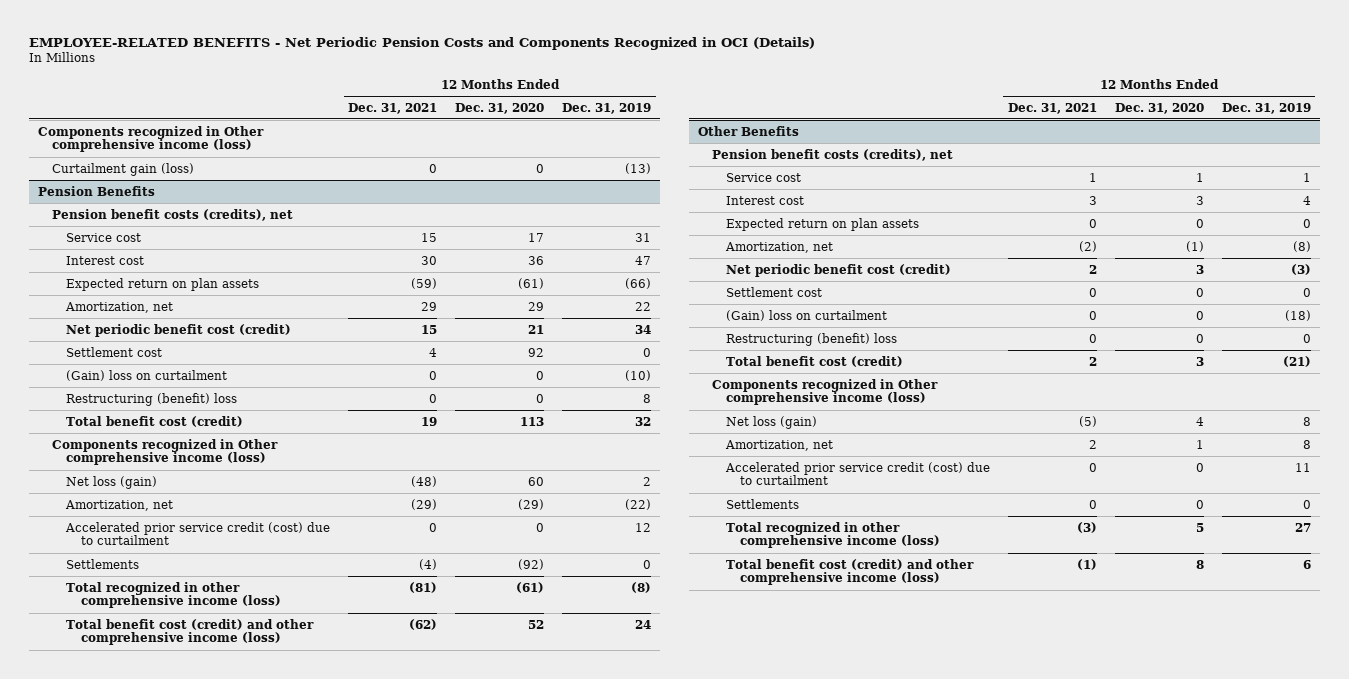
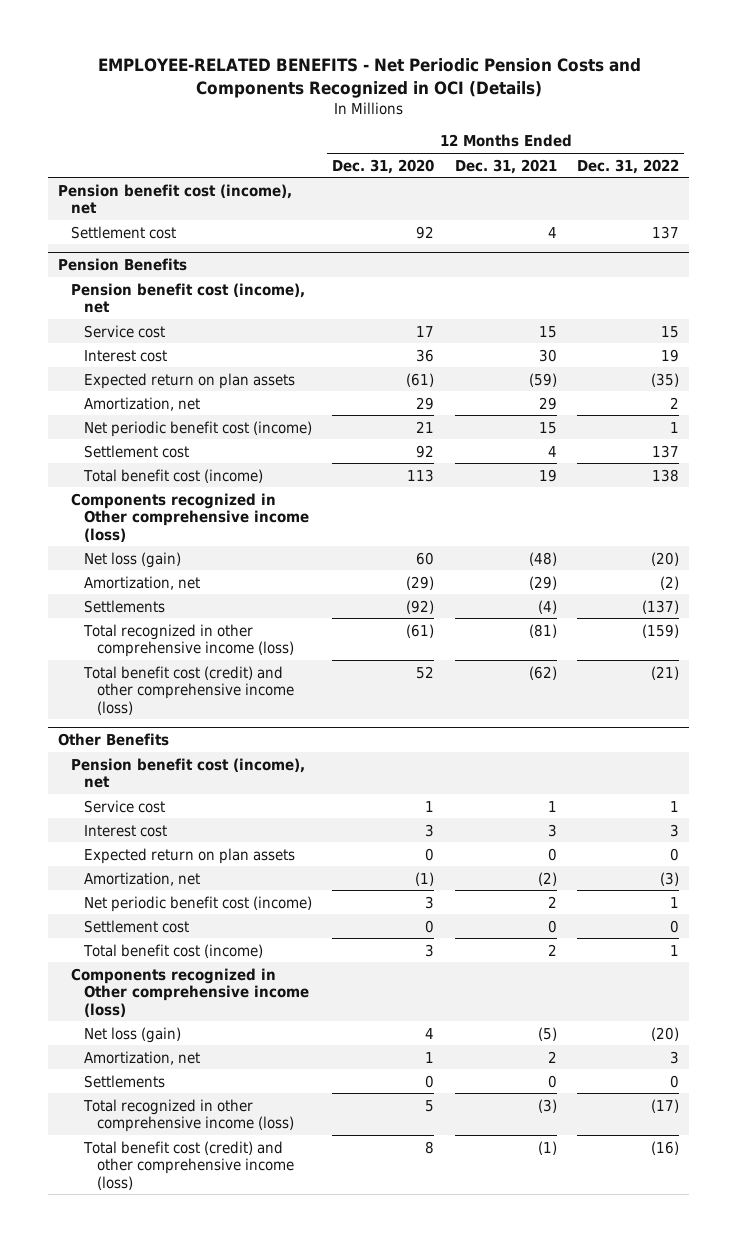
- | 12 Months Ended Dec. 31, 2021 | 12 Months Ended Dec. 31, 2020 | 12 Months Ended Dec. 31, 2019
+ | 12 Months Ended Dec. 31, 2020 | 12 Months Ended Dec. 31, 2021 | 12 Months Ended Dec. 31, 2022
- Components recognized in Other comprehensive income (loss)
- Curtailment gain (loss) | 0 | 0 | (13)
+ Pension benefit cost (income), net
+ Settlement cost | 92 | 4 | 137
@ Pension Benefits
- Pension benefit costs (credits), net
+ Pension benefit cost (income), net
- Net periodic benefit cost (credit) | 15 | 21 | 34
+ Net periodic benefit cost (income) | 21 | 15 | 1
- (Gain) loss on curtailment | 0 | 0 | (10)
- Restructuring (benefit) loss | 0 | 0 | 8
- Total benefit cost (credit) | 19 | 113 | 32
+ Total benefit cost (income) | 113 | 19 | 138
- Accelerated prior service credit (cost) due to curtailment | 0 | 0 | 12
@ Other Benefits
- Pension benefit costs (credits), net
+ Pension benefit cost (income), net
- Net periodic benefit cost (credit) | 2 | 3 | (3)
+ Net periodic benefit cost (income) | 3 | 2 | 1
- (Gain) loss on curtailment | 0 | 0 | (18)
- Restructuring (benefit) loss | 0 | 0 | 0
- Total benefit cost (credit) | 2 | 3 | (21)
+ Total benefit cost (income) | 3 | 2 | 1
- Accelerated prior service credit (cost) due to curtailment | 0 | 0 | 11

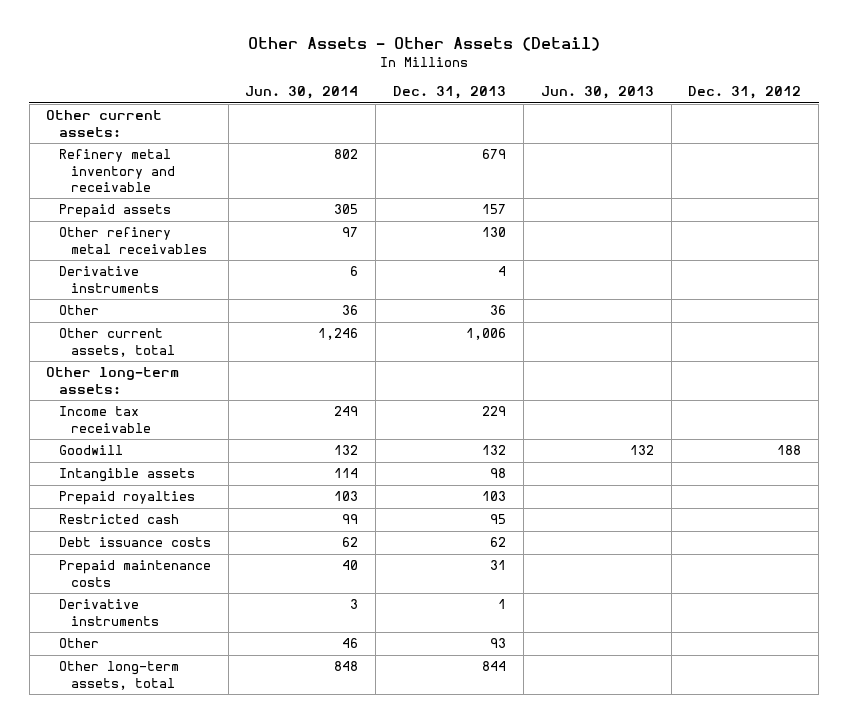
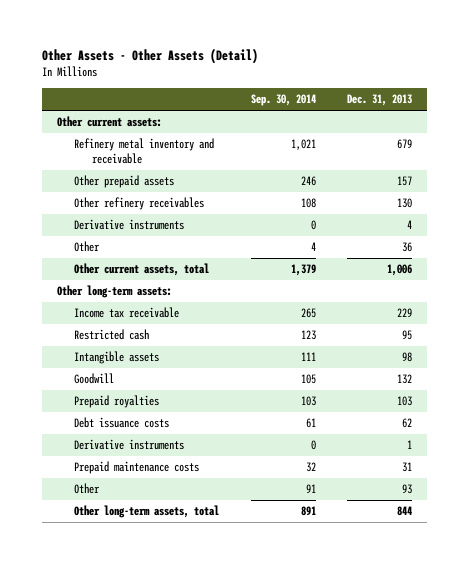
- | Jun. 30, 2014 | Dec. 31, 2013 | Jun. 30, 2013 | Dec. 31, 2012
+ | Sep. 30, 2014 | Dec. 31, 2013
- Prepaid assets | 305 | 157 | |
- Other refinery metal receivables | 97 | 130 | |
+ Other prepaid assets | 246 | 157
+ Other refinery receivables | 108 | 130
moved up: Restricted cash | 123 | 95
moved down: Goodwill | 105 | 132
moved down: Prepaid maintenance costs | 32 | 31

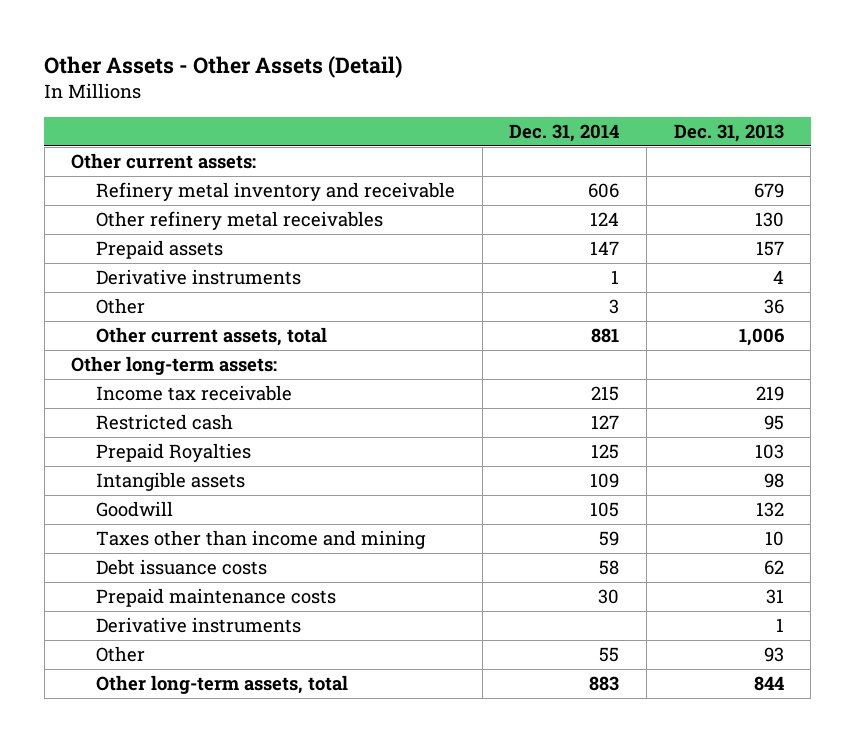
- | Sep. 30, 2014 | Dec. 31, 2013
+ | Dec. 31, 2014 | Dec. 31, 2013
- Other prepaid assets | 246 | 157
- Other refinery receivables | 108 | 130
+ Other refinery metal receivables | 124 | 130
+ Prepaid assets | 147 | 157
- Income tax receivable | 265 | 229
+ Income tax receivable | 215 | 219
+ Prepaid Royalties | 125 | 103
- Prepaid royalties | 103 | 103
+ Taxes other than income and mining | 59 | 10
moved down: Derivative instruments | | 1

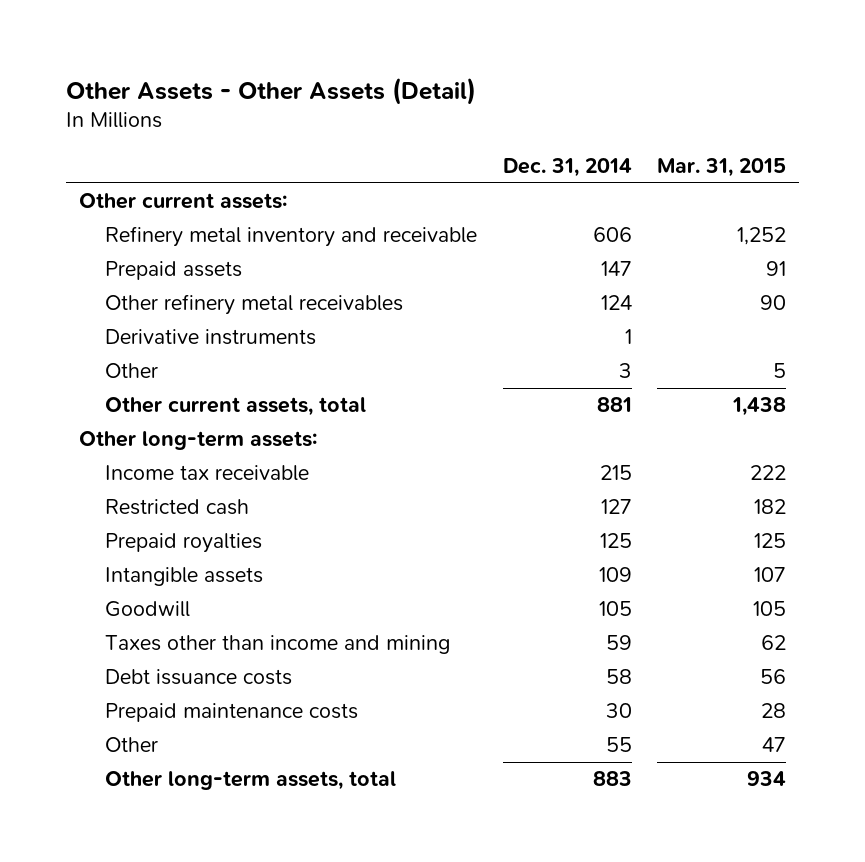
- | Dec. 31, 2014 | Dec. 31, 2013
+ | Dec. 31, 2014 | Mar. 31, 2015
moved down: Other refinery metal receivables | 124 | 90
- Prepaid Royalties | 125 | 103
+ Prepaid royalties | 125 | 125
- Derivative instruments | | 1

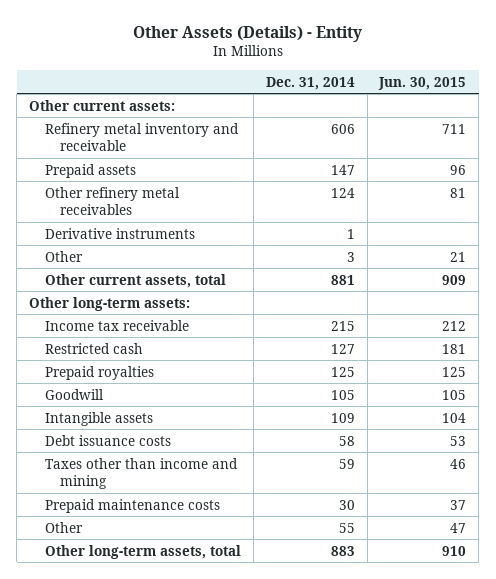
- Other Assets - Other Assets (Detail)
+ Other Assets (Details) - Entity
- | Dec. 31, 2014 | Mar. 31, 2015
+ | Dec. 31, 2014 | Jun. 30, 2015
moved down: Intangible assets | 109 | 104
moved down: Taxes other than income and mining | 59 | 46

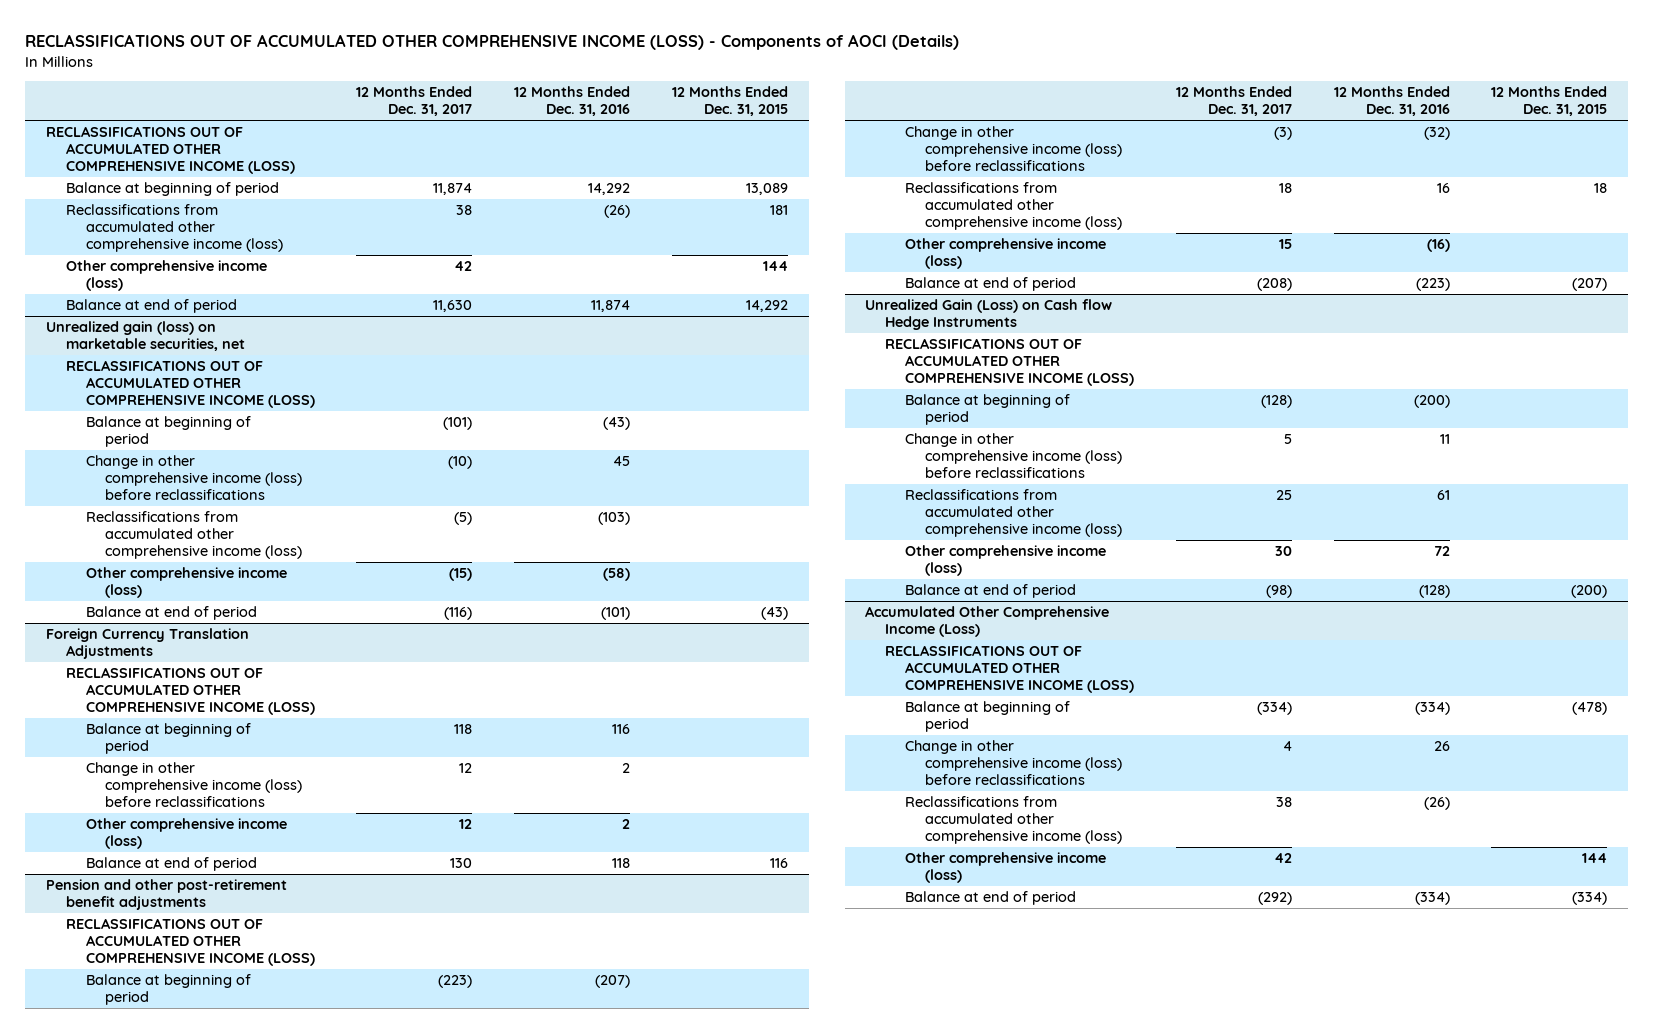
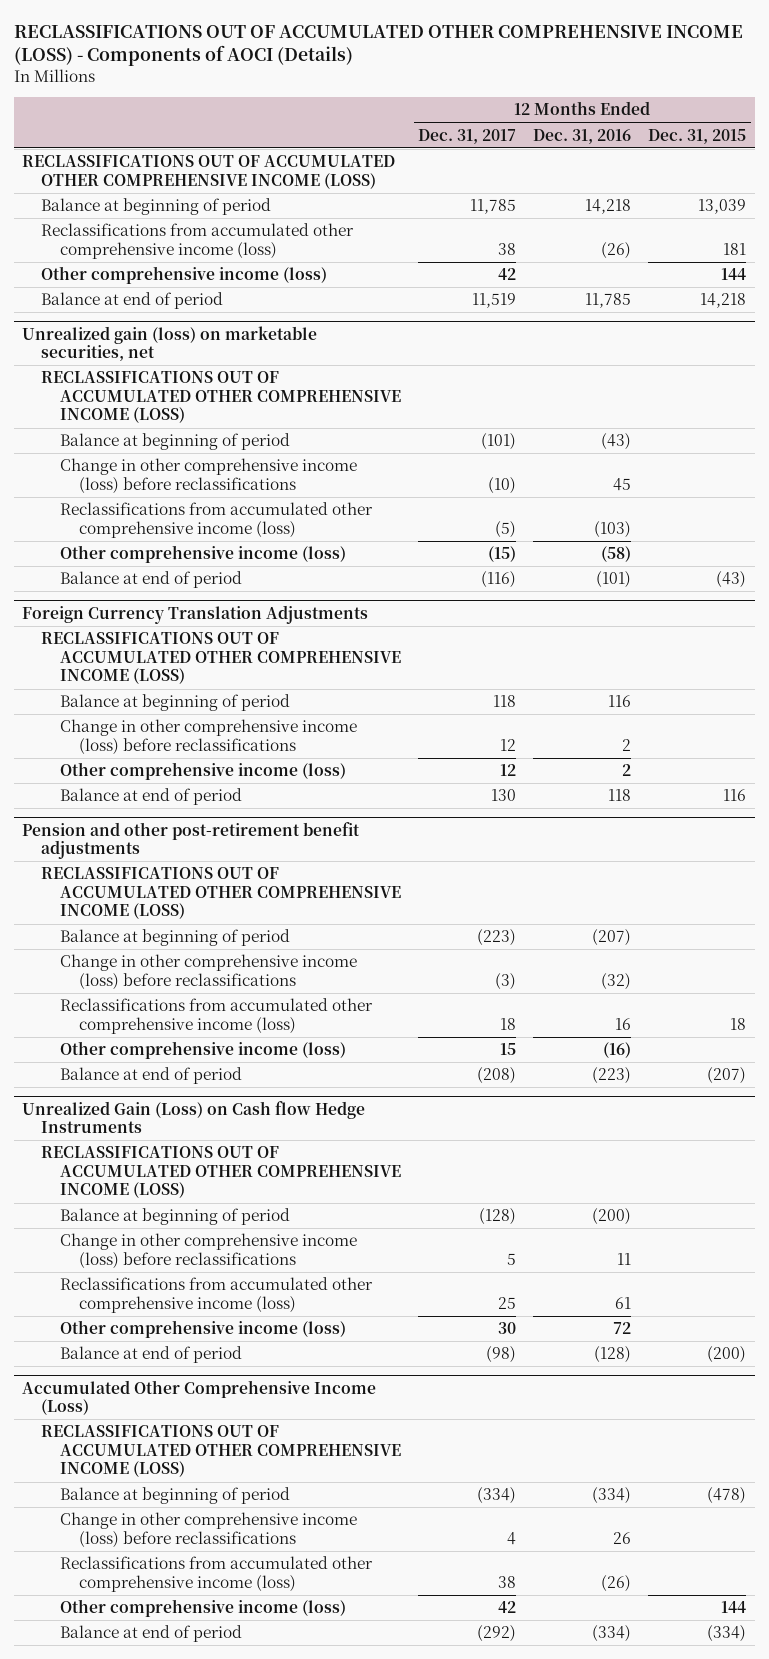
- Balance at beginning of period | 11,874 | 14,292 | 13,089
+ Balance at beginning of period | 11,785 | 14,218 | 13,039
- Balance at end of period | 11,630 | 11,874 | 14,292
+ Balance at end of period | 11,519 | 11,785 | 14,218

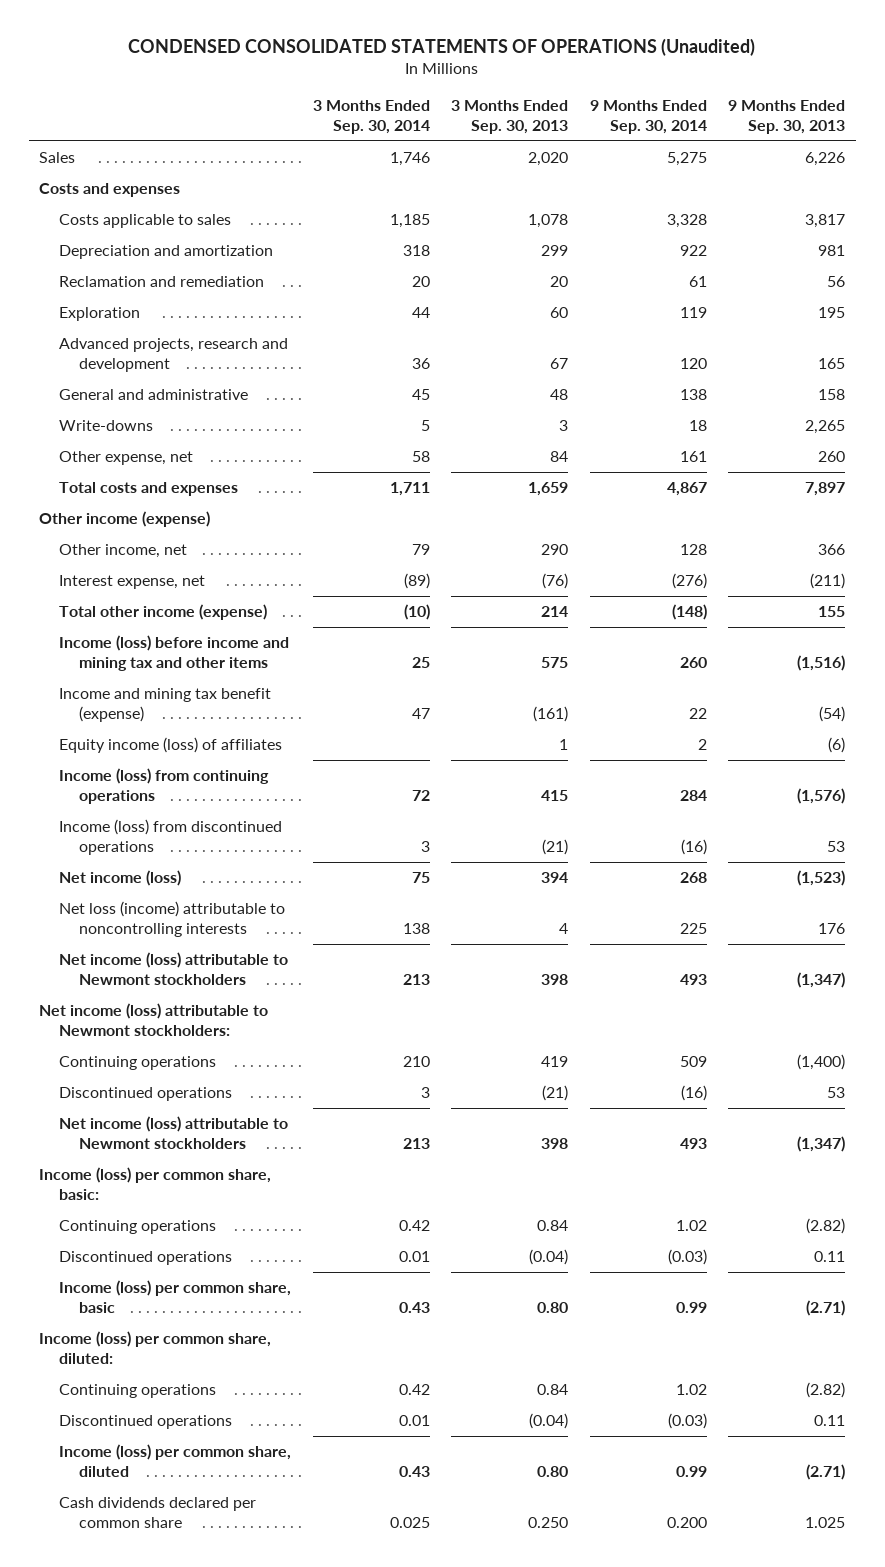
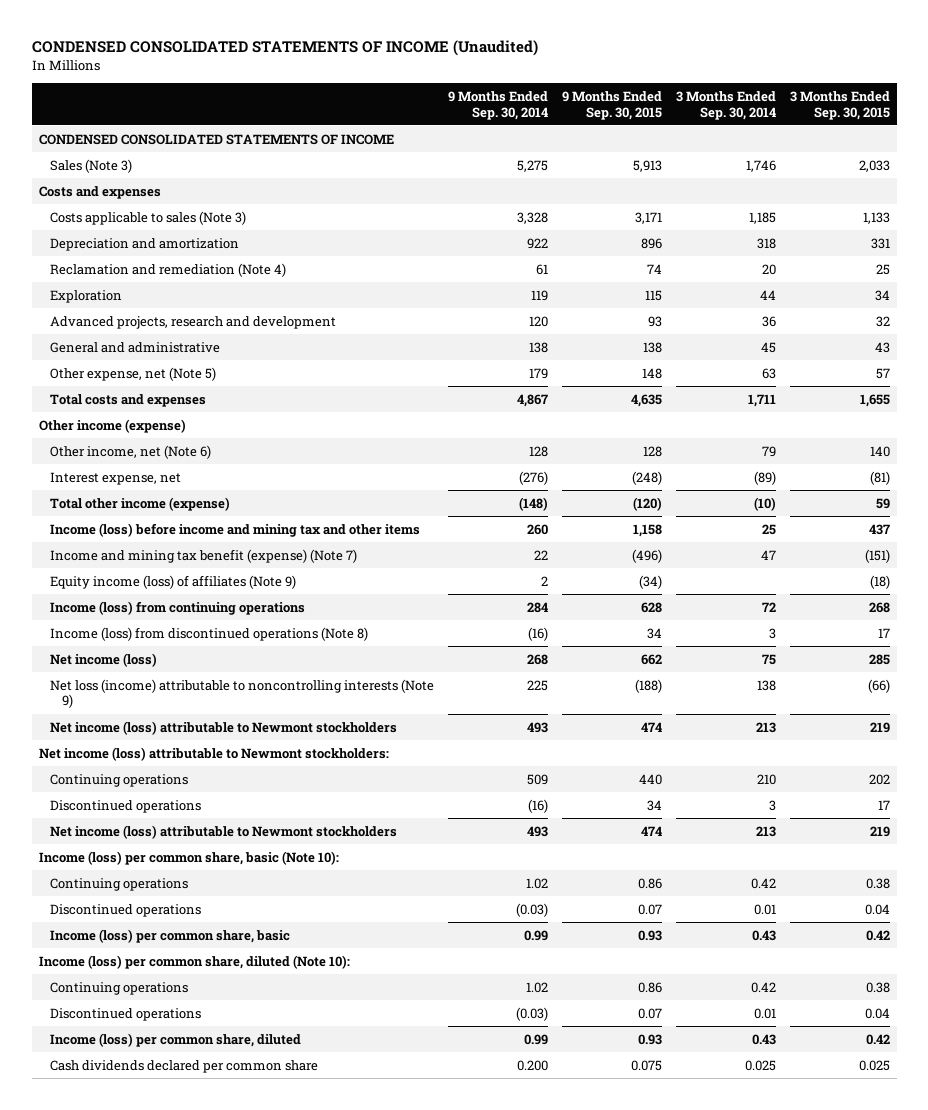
- CONDENSED CONSOLIDATED STATEMENTS OF OPERATIONS (Unaudited)
+ CONDENSED CONSOLIDATED STATEMENTS OF INCOME (Unaudited)
- | 3 Months Ended Sep. 30, 2014 | 3 Months Ended Sep. 30, 2013 | 9 Months Ended Sep. 30, 2014 | 9 Months Ended Sep. 30, 2013
+ | 9 Months Ended Sep. 30, 2014 | 9 Months Ended Sep. 30, 2015 | 3 Months Ended Sep. 30, 2014 | 3 Months Ended Sep. 30, 2015
- Sales | 1,746 | 2,020 | 5,275 | 6,226
+ CONDENSED CONSOLIDATED STATEMENTS OF INCOME
+ Sales (Note 3) | 5,275 | 5,913 | 1,746 | 2,033
- Costs applicable to sales | 1,185 | 1,078 | 3,328 | 3,817
+ Costs applicable to sales (Note 3) | 3,328 | 3,171 | 1,185 | 1,133
- Reclamation and remediation | 20 | 20 | 61 | 56
+ Reclamation and remediation (Note 4) | 61 | 74 | 20 | 25
- Write-downs | 5 | 3 | 18 | 2,265
- Other expense, net | 58 | 84 | 161 | 260
+ Other expense, net (Note 5) | 179 | 148 | 63 | 57
- Other income, net | 79 | 290 | 128 | 366
+ Other income, net (Note 6) | 128 | 128 | 79 | 140
- Income and mining tax benefit (expense) | 47 | (161) | 22 | (54)
- Equity income (loss) of affiliates | | 1 | 2 | (6)
+ Income and mining tax benefit (expense) (Note 7) | 22 | (496) | 47 | (151)
+ Equity income (loss) of affiliates (Note 9) | 2 | (34) | | (18)
- Income (loss) from discontinued operations | 3 | (21) | (16) | 53
+ Income (loss) from discontinued operations (Note 8) | (16) | 34 | 3 | 17
- Net loss (income) attributable to noncontrolling interests | 138 | 4 | 225 | 176
+ Net loss (income) attributable to noncontrolling interests (Note 9) | 225 | (188) | 138 | (66)
- Income (loss) per common share, basic:
+ Income (loss) per common share, basic (Note 10):
- Income (loss) per common share, diluted:
+ Income (loss) per common share, diluted (Note 10):

